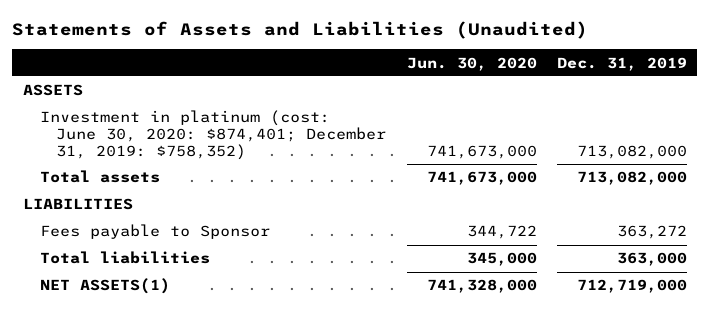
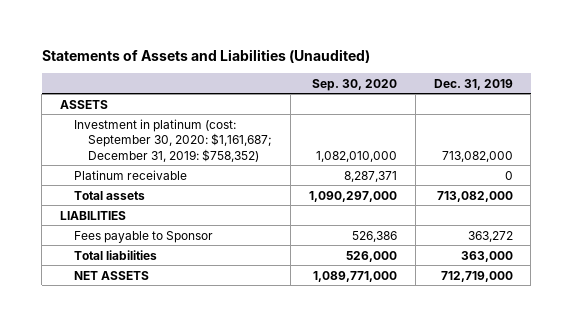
- | Jun. 30, 2020 | Dec. 31, 2019
+ | Sep. 30, 2020 | Dec. 31, 2019
- Investment in platinum (cost: June 30, 2020: $874,401; December 31, 2019: $758,352) | 741,673,000 | 713,082,000
+ Investment in platinum (cost: September 30, 2020: $1,161,687; December 31, 2019: $758,352) | 1,082,010,000 | 713,082,000
+ Platinum receivable | 8,287,371 | 0
- NET ASSETS(1) | 741,328,000 | 712,719,000
+ NET ASSETS | 1,089,771,000 | 712,719,000

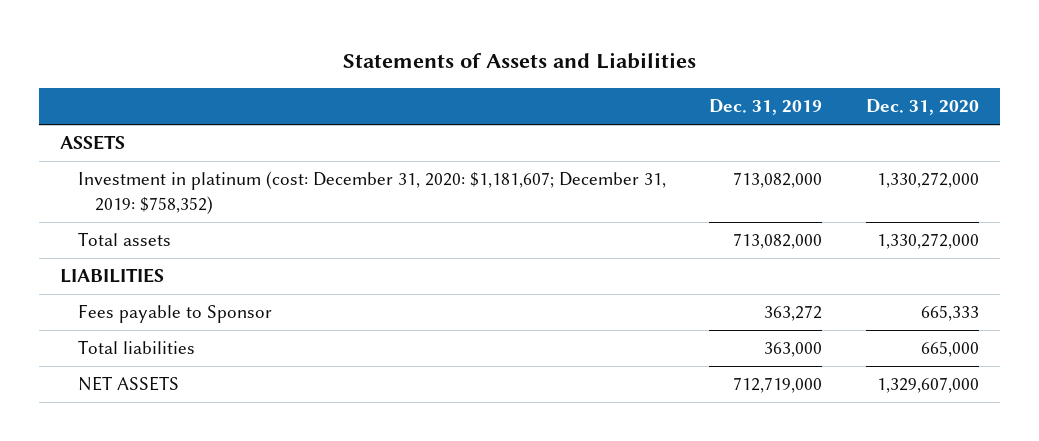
- Statements of Assets and Liabilities (Unaudited)
+ Statements of Assets and Liabilities
- | Sep. 30, 2020 | Dec. 31, 2019
+ | Dec. 31, 2019 | Dec. 31, 2020
- Investment in platinum (cost: September 30, 2020: $1,161,687; December 31, 2019: $758,352) | 1,082,010,000 | 713,082,000
- Platinum receivable | 8,287,371 | 0
+ Investment in platinum (cost: December 31, 2020: $1,181,607; December 31, 2019: $758,352) | 713,082,000 | 1,330,272,000

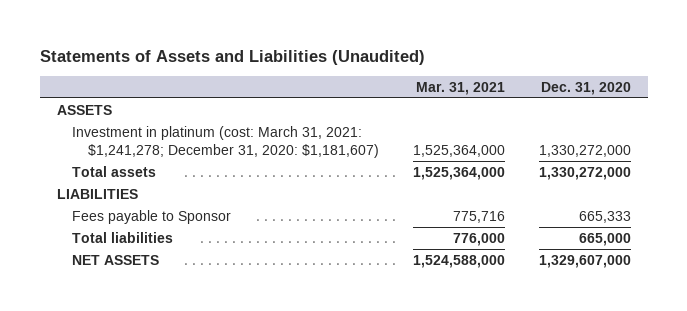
- Statements of Assets and Liabilities
+ Statements of Assets and Liabilities (Unaudited)
- | Dec. 31, 2019 | Dec. 31, 2020
+ | Mar. 31, 2021 | Dec. 31, 2020
- Investment in platinum (cost: December 31, 2020: $1,181,607; December 31, 2019: $758,352) | 713,082,000 | 1,330,272,000
+ Investment in platinum (cost: March 31, 2021: $1,241,278; December 31, 2020: $1,181,607) | 1,525,364,000 | 1,330,272,000

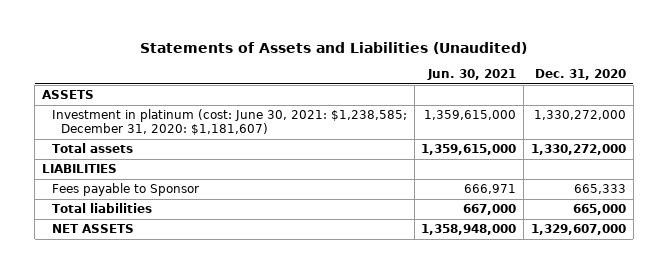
- | Mar. 31, 2021 | Dec. 31, 2020
+ | Jun. 30, 2021 | Dec. 31, 2020
- Investment in platinum (cost: March 31, 2021: $1,241,278; December 31, 2020: $1,181,607) | 1,525,364,000 | 1,330,272,000
+ Investment in platinum (cost: June 30, 2021: $1,238,585; December 31, 2020: $1,181,607) | 1,359,615,000 | 1,330,272,000

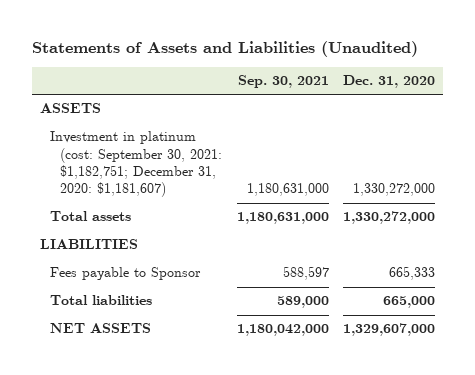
- | Jun. 30, 2021 | Dec. 31, 2020
+ | Sep. 30, 2021 | Dec. 31, 2020
- Investment in platinum (cost: June 30, 2021: $1,238,585; December 31, 2020: $1,181,607) | 1,359,615,000 | 1,330,272,000
+ Investment in platinum (cost: September 30, 2021: $1,182,751; December 31, 2020: $1,181,607) | 1,180,631,000 | 1,330,272,000

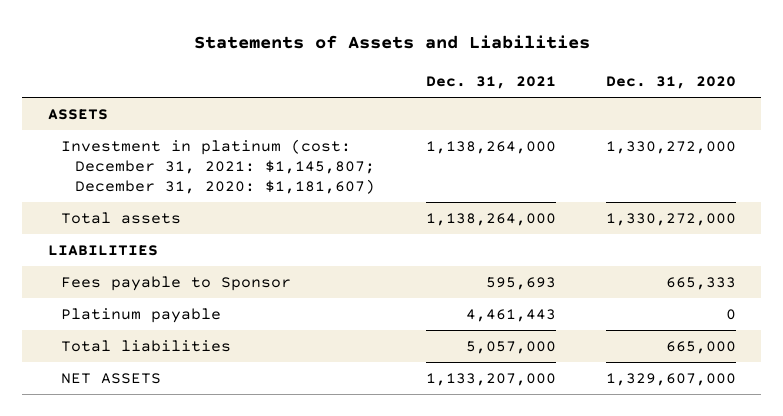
- Statements of Assets and Liabilities (Unaudited)
+ Statements of Assets and Liabilities
- | Sep. 30, 2021 | Dec. 31, 2020
+ | Dec. 31, 2021 | Dec. 31, 2020
- Investment in platinum (cost: September 30, 2021: $1,182,751; December 31, 2020: $1,181,607) | 1,180,631,000 | 1,330,272,000
+ Investment in platinum (cost: December 31, 2021: $1,145,807; December 31, 2020: $1,181,607) | 1,138,264,000 | 1,330,272,000
+ Platinum payable | 4,461,443 | 0

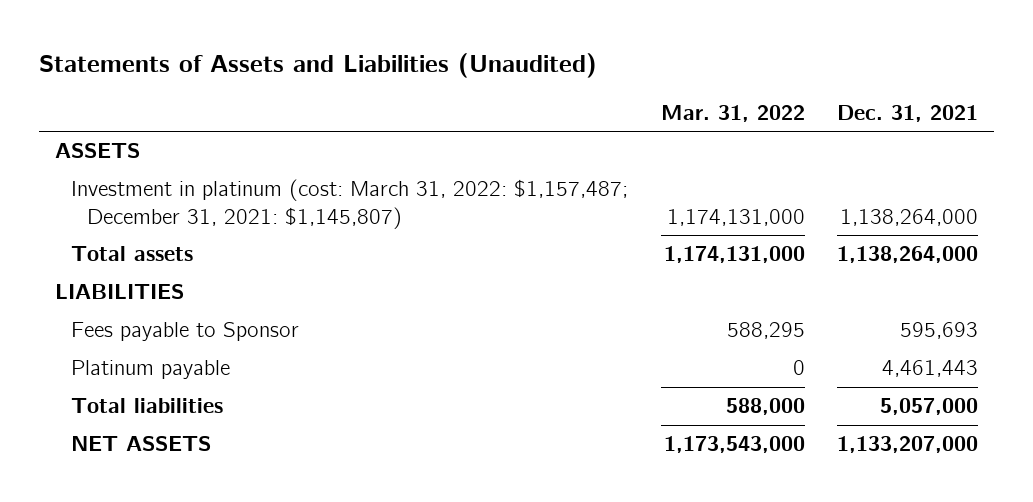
- Statements of Assets and Liabilities
+ Statements of Assets and Liabilities (Unaudited)
- | Dec. 31, 2021 | Dec. 31, 2020
+ | Mar. 31, 2022 | Dec. 31, 2021
- Investment in platinum (cost: December 31, 2021: $1,145,807; December 31, 2020: $1,181,607) | 1,138,264,000 | 1,330,272,000
+ Investment in platinum (cost: March 31, 2022: $1,157,487; December 31, 2021: $1,145,807) | 1,174,131,000 | 1,138,264,000

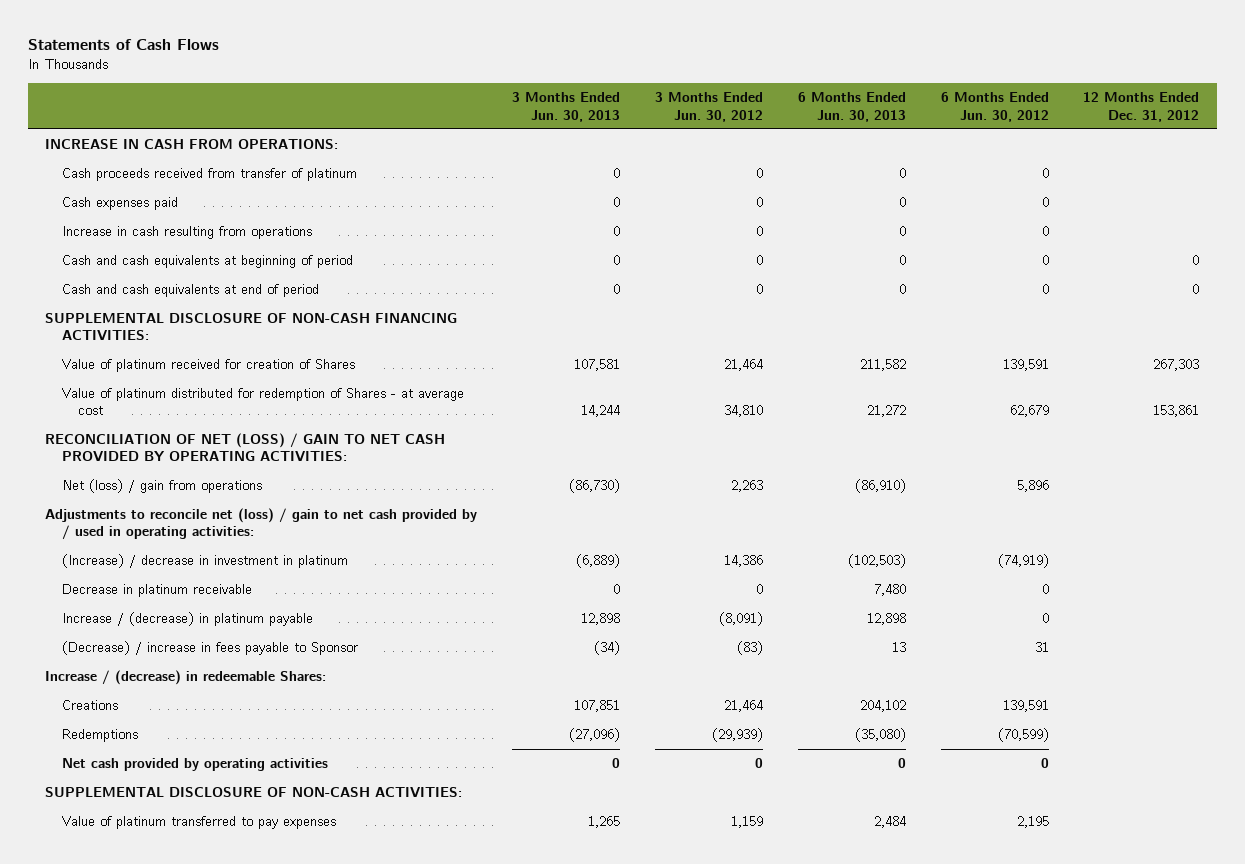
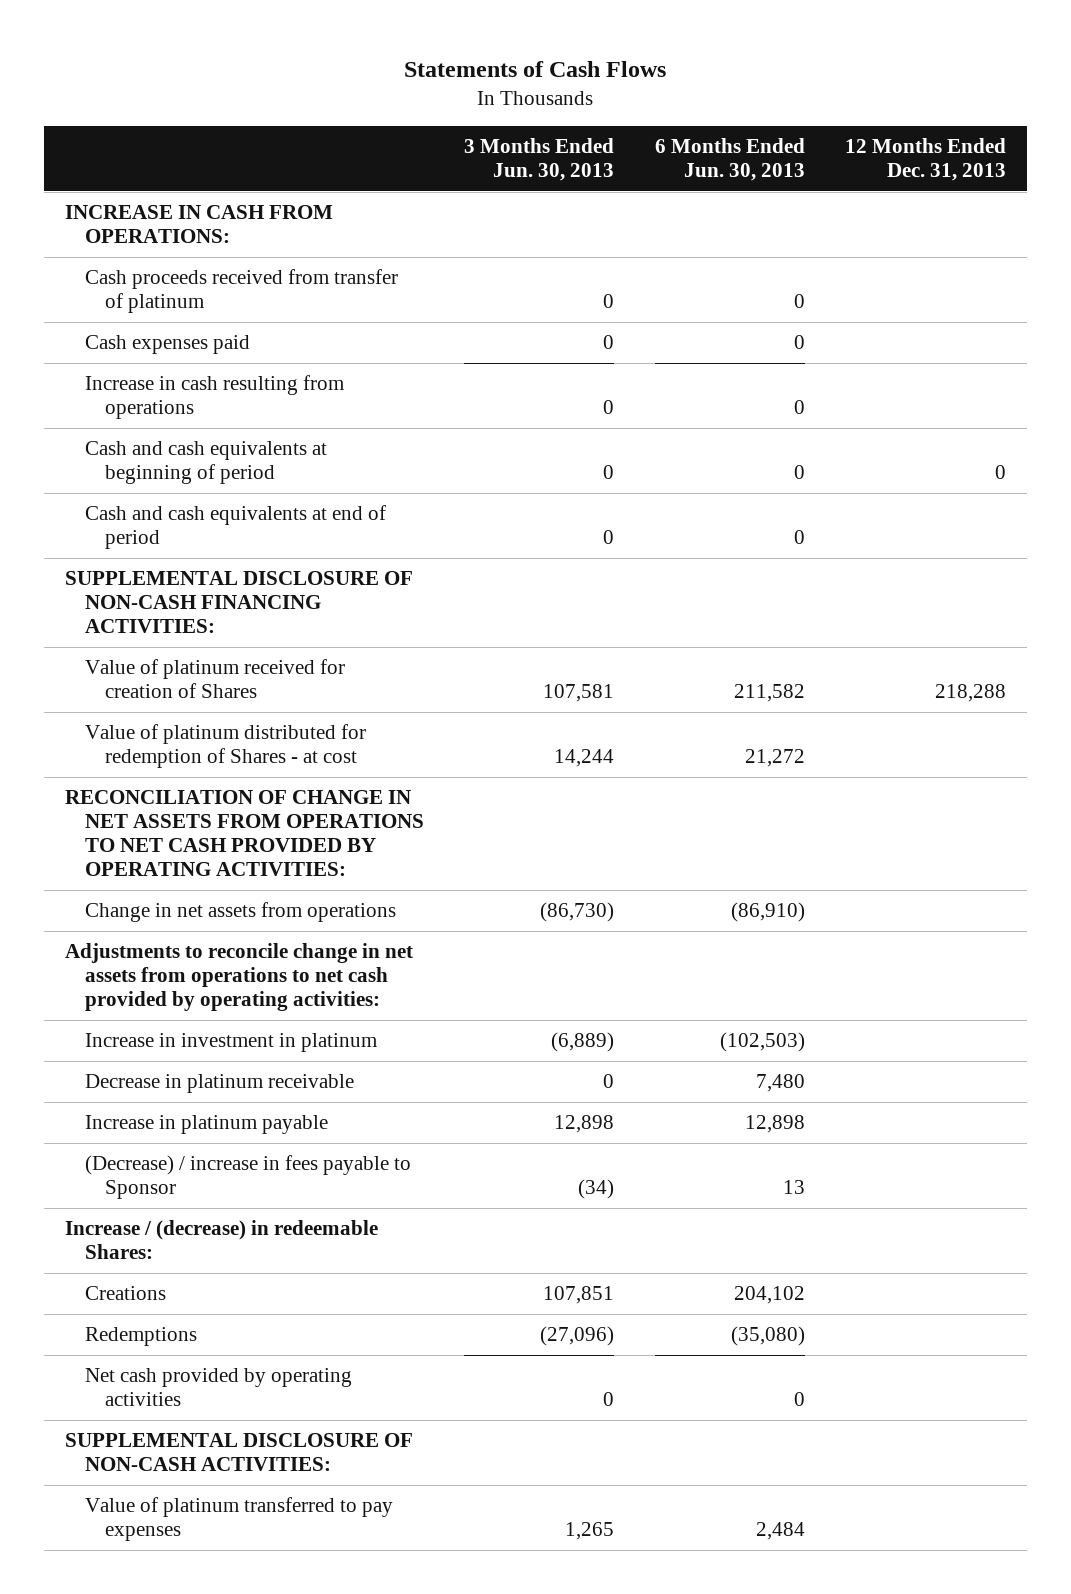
- | 3 Months Ended Jun. 30, 2013 | 3 Months Ended Jun. 30, 2012 | 6 Months Ended Jun. 30, 2013 | 6 Months Ended Jun. 30, 2012 | 12 Months Ended Dec. 31, 2012
+ | 3 Months Ended Jun. 30, 2013 | 6 Months Ended Jun. 30, 2013 | 12 Months Ended Dec. 31, 2013
- Value of platinum distributed for redemption of Shares - at average cost | 14,244 | 34,810 | 21,272 | 62,679 | 153,861
- RECONCILIATION OF NET (LOSS) / GAIN TO NET CASH PROVIDED BY OPERATING ACTIVITIES:
- Net (loss) / gain from operations | (86,730) | 2,263 | (86,910) | 5,896 |
- Adjustments to reconcile net (loss) / gain to net cash provided by / used in operating activities:
- (Increase) / decrease in investment in platinum | (6,889) | 14,386 | (102,503) | (74,919) |
+ Value of platinum distributed for redemption of Shares - at cost | 14,244 | 21,272 |
+ RECONCILIATION OF CHANGE IN NET ASSETS FROM OPERATIONS TO NET CASH PROVIDED BY OPERATING ACTIVITIES:
+ Change in net assets from operations | (86,730) | (86,910) |
+ Adjustments to reconcile change in net assets from operations to net cash provided by operating activities:
+ Increase in investment in platinum | (6,889) | (102,503) |
- Increase / (decrease) in platinum payable | 12,898 | (8,091) | 12,898 | 0 |
+ Increase in platinum payable | 12,898 | 12,898 |

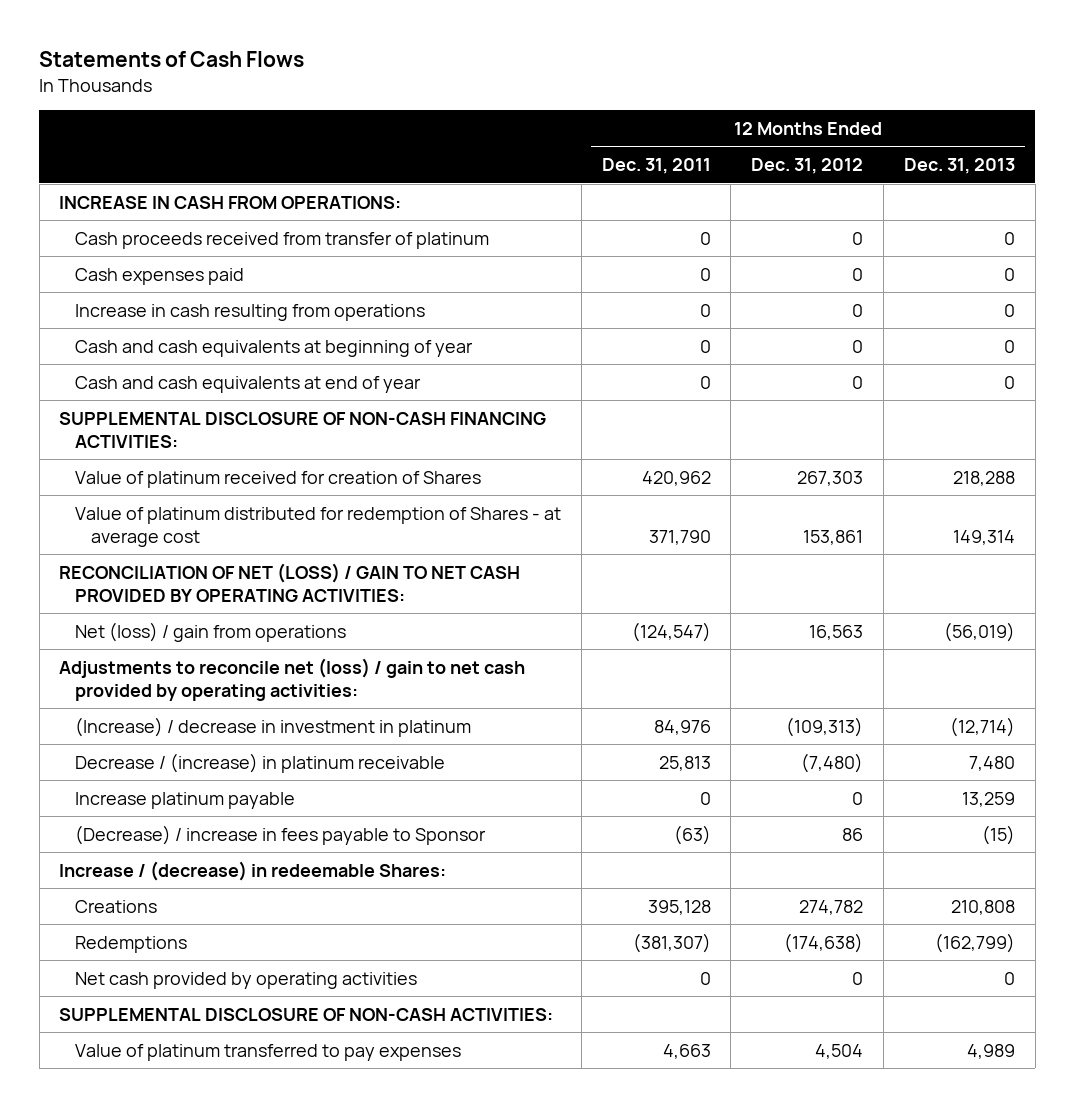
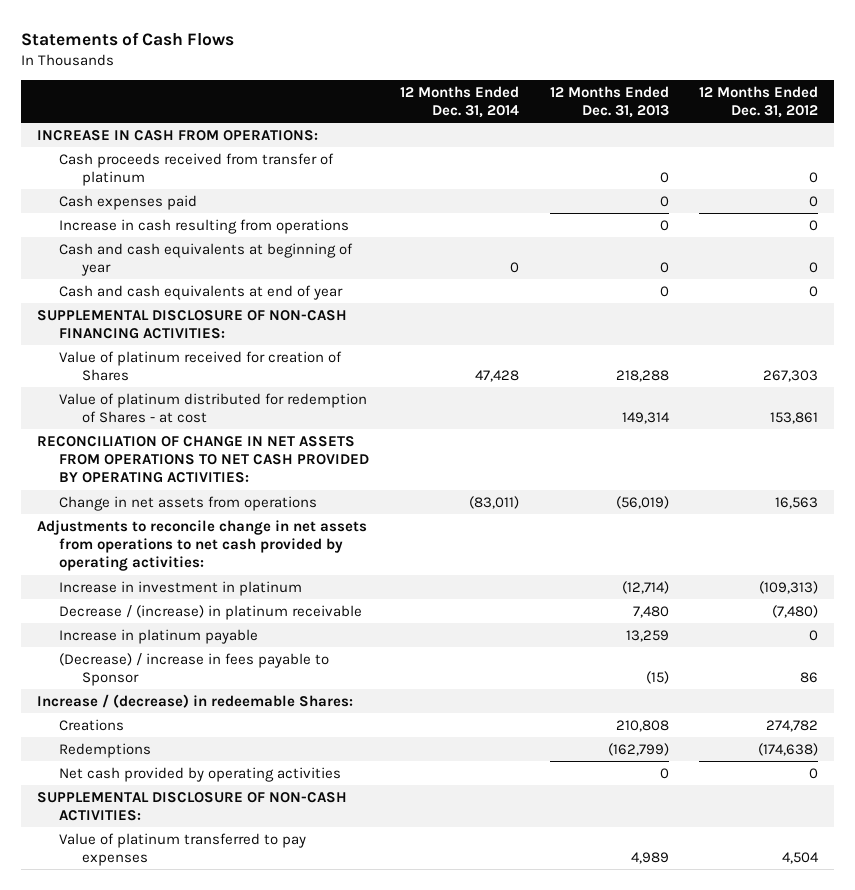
- | 12 Months Ended Dec. 31, 2011 | 12 Months Ended Dec. 31, 2012 | 12 Months Ended Dec. 31, 2013
+ | 12 Months Ended Dec. 31, 2014 | 12 Months Ended Dec. 31, 2013 | 12 Months Ended Dec. 31, 2012
- Value of platinum distributed for redemption of Shares - at average cost | 371,790 | 153,861 | 149,314
- RECONCILIATION OF NET (LOSS) / GAIN TO NET CASH PROVIDED BY OPERATING ACTIVITIES:
- Net (loss) / gain from operations | (124,547) | 16,563 | (56,019)
- Adjustments to reconcile net (loss) / gain to net cash provided by operating activities:
- (Increase) / decrease in investment in platinum | 84,976 | (109,313) | (12,714)
+ Value of platinum distributed for redemption of Shares - at cost | | 149,314 | 153,861
+ RECONCILIATION OF CHANGE IN NET ASSETS FROM OPERATIONS TO NET CASH PROVIDED BY OPERATING ACTIVITIES:
+ Change in net assets from operations | (83,011) | (56,019) | 16,563
+ Adjustments to reconcile change in net assets from operations to net cash provided by operating activities:
+ Increase in investment in platinum | | (12,714) | (109,313)
- Increase platinum payable | 0 | 0 | 13,259
+ Increase in platinum payable | | 13,259 | 0

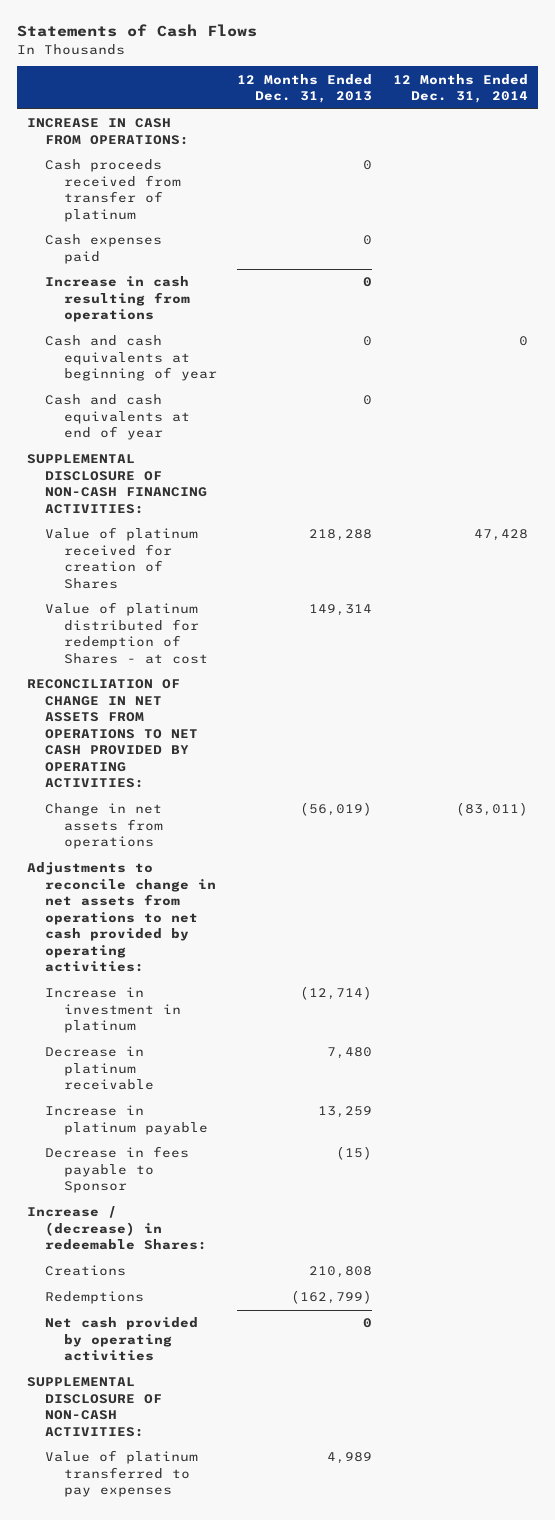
- | 12 Months Ended Dec. 31, 2014 | 12 Months Ended Dec. 31, 2013 | 12 Months Ended Dec. 31, 2012
+ | 12 Months Ended Dec. 31, 2013 | 12 Months Ended Dec. 31, 2014
- Decrease / (increase) in platinum receivable | | 7,480 | (7,480)
+ Decrease in platinum receivable | 7,480 |
- (Decrease) / increase in fees payable to Sponsor | | (15) | 86
+ Decrease in fees payable to Sponsor | (15) |

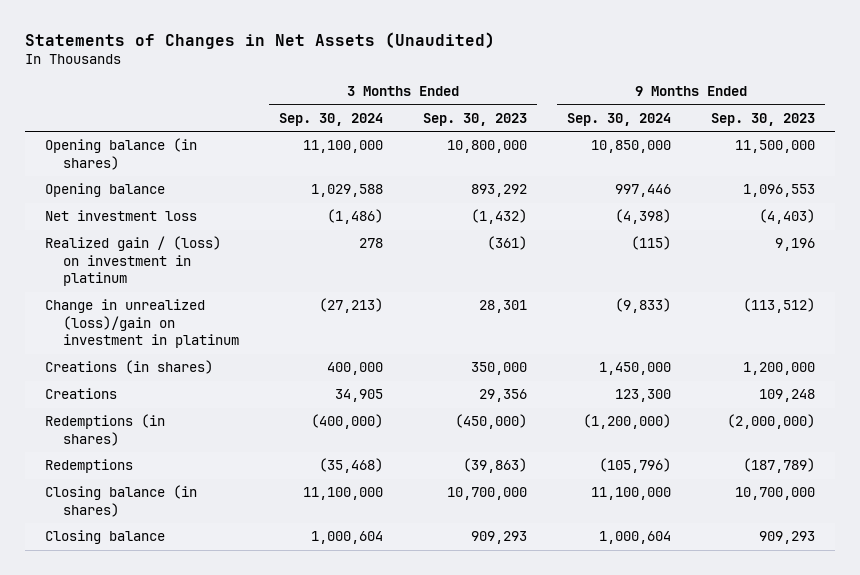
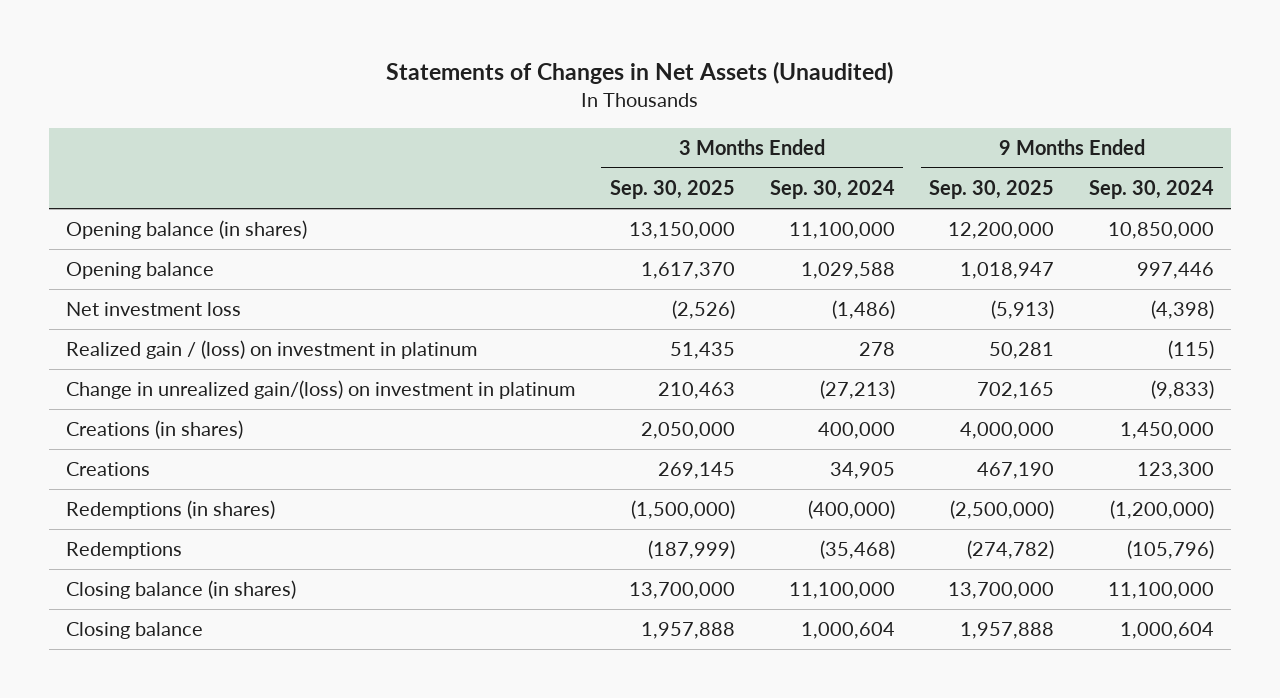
- | 3 Months Ended Sep. 30, 2024 | 3 Months Ended Sep. 30, 2023 | 9 Months Ended Sep. 30, 2024 | 9 Months Ended Sep. 30, 2023
+ | 3 Months Ended Sep. 30, 2025 | 3 Months Ended Sep. 30, 2024 | 9 Months Ended Sep. 30, 2025 | 9 Months Ended Sep. 30, 2024
- Change in unrealized (loss)/gain on investment in platinum | (27,213) | 28,301 | (9,833) | (113,512)
+ Change in unrealized gain/(loss) on investment in platinum | 210,463 | (27,213) | 702,165 | (9,833)

